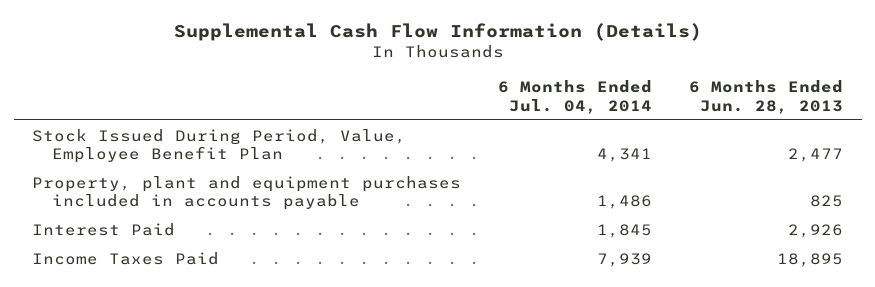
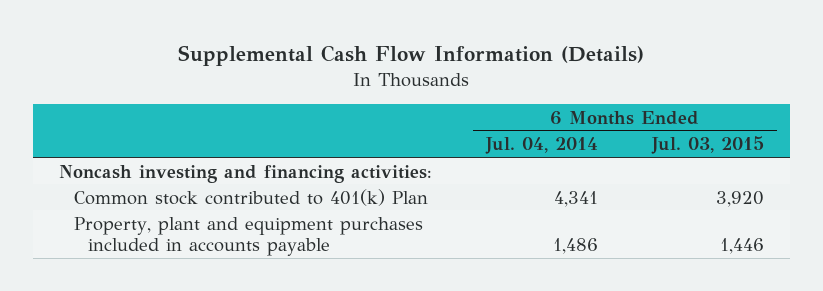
- | 6 Months Ended Jul. 04, 2014 | 6 Months Ended Jun. 28, 2013
+ | 6 Months Ended Jul. 04, 2014 | 6 Months Ended Jul. 03, 2015
- Stock Issued During Period, Value, Employee Benefit Plan | 4,341 | 2,477
+ Noncash investing and financing activities:
+ Common stock contributed to 401(k) Plan | 4,341 | 3,920
- Interest Paid | 1,845 | 2,926
- Income Taxes Paid | 7,939 | 18,895

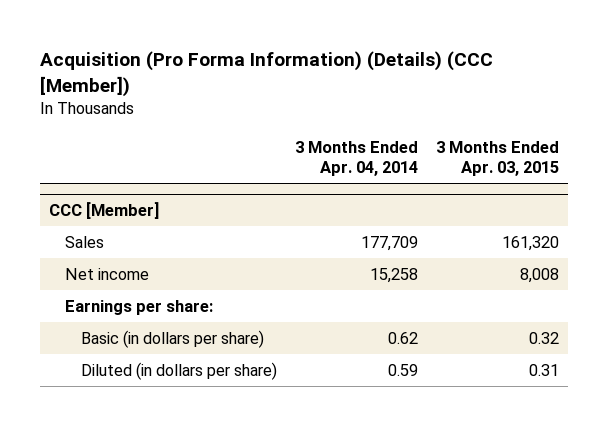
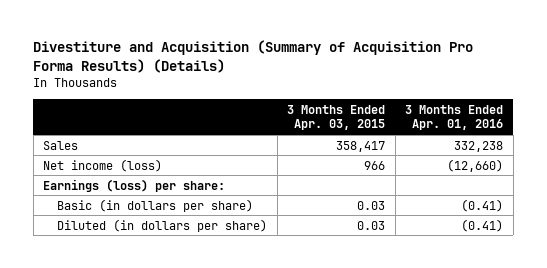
- Acquisition (Pro Forma Information) (Details) (CCC [Member])
+ Divestiture and Acquisition (Summary of Acquisition Pro Forma Results) (Details)
- | 3 Months Ended Apr. 04, 2014 | 3 Months Ended Apr. 03, 2015
+ | 3 Months Ended Apr. 03, 2015 | 3 Months Ended Apr. 01, 2016
- CCC [Member]
- Sales | 177,709 | 161,320
- Net income | 15,258 | 8,008
- Earnings per share:
- Basic (in dollars per share) | 0.62 | 0.32
- Diluted (in dollars per share) | 0.59 | 0.31
+ Sales | 358,417 | 332,238
+ Net income (loss) | 966 | (12,660)
+ Earnings (loss) per share:
+ Basic (in dollars per share) | 0.03 | (0.41)
+ Diluted (in dollars per share) | 0.03 | (0.41)

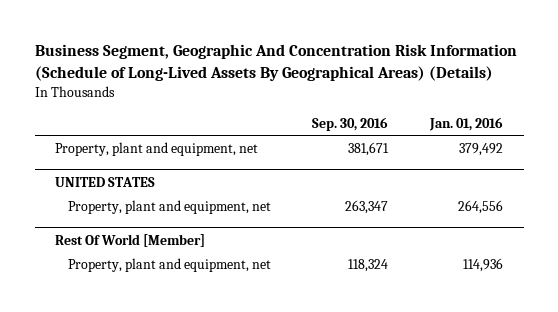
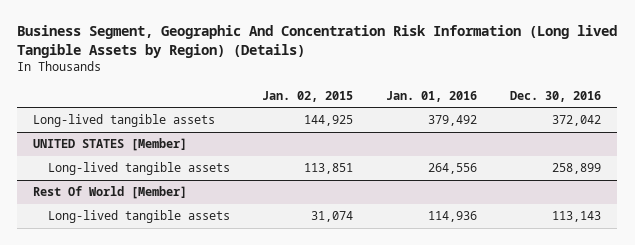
- Business Segment, Geographic And Concentration Risk Information (Schedule of Long-Lived Assets By Geographical Areas) (Details)
+ Business Segment, Geographic And Concentration Risk Information (Long lived Tangible Assets by Region) (Details)
- | Sep. 30, 2016 | Jan. 01, 2016
+ | Jan. 02, 2015 | Jan. 01, 2016 | Dec. 30, 2016
- Property, plant and equipment, net | 381,671 | 379,492
- UNITED STATES
- Property, plant and equipment, net | 263,347 | 264,556
+ Long-lived tangible assets | 144,925 | 379,492 | 372,042
+ UNITED STATES [Member]
+ Long-lived tangible assets | 113,851 | 264,556 | 258,899
@ Rest Of World [Member]
- Property, plant and equipment, net | 118,324 | 114,936
+ Long-lived tangible assets | 31,074 | 114,936 | 113,143

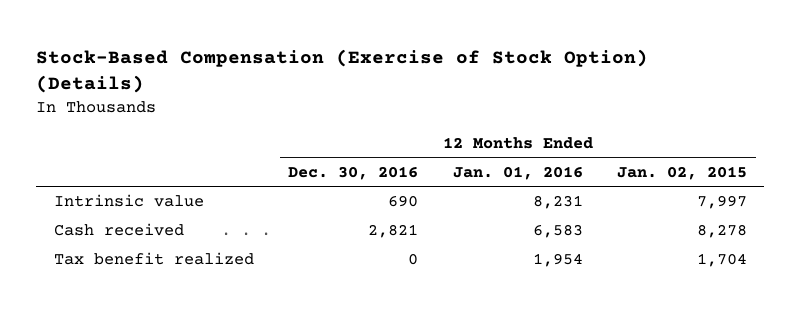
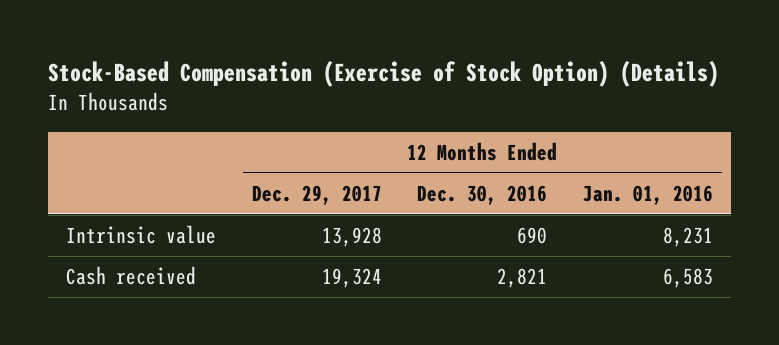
- | 12 Months Ended Dec. 30, 2016 | 12 Months Ended Jan. 01, 2016 | 12 Months Ended Jan. 02, 2015
+ | 12 Months Ended Dec. 29, 2017 | 12 Months Ended Dec. 30, 2016 | 12 Months Ended Jan. 01, 2016
- Tax benefit realized | 0 | 1,954 | 1,704

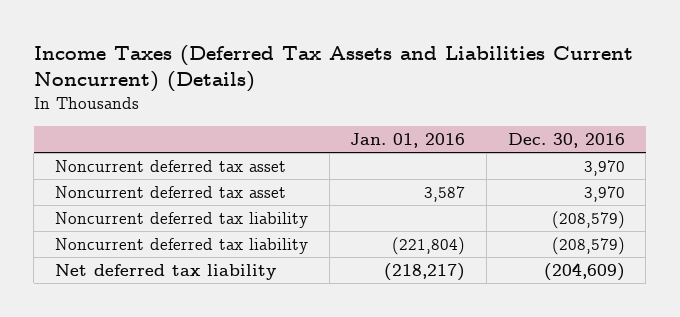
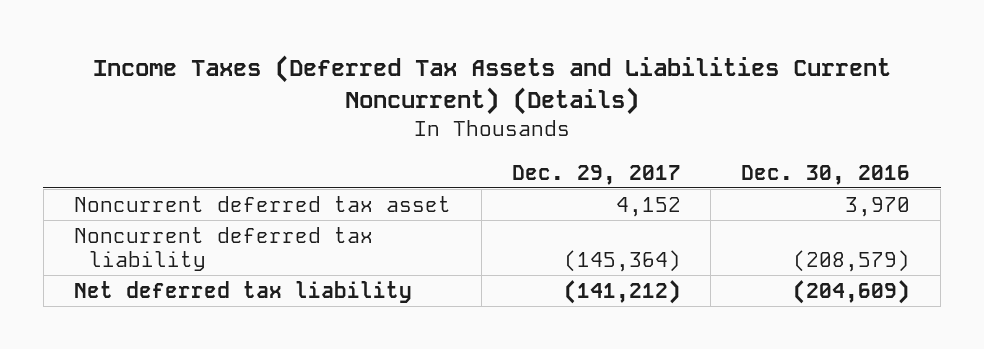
- | Jan. 01, 2016 | Dec. 30, 2016
+ | Dec. 29, 2017 | Dec. 30, 2016
- Noncurrent deferred tax asset | 3,587 | 3,970
- Noncurrent deferred tax liability | (221,804) | (208,579)

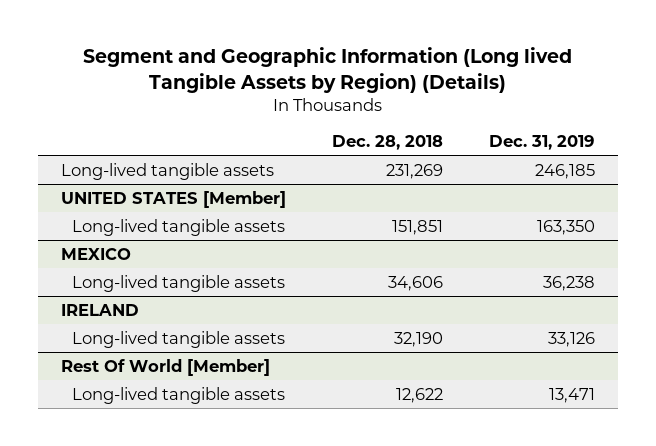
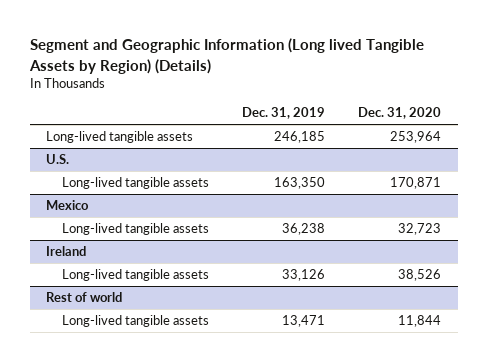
- | Dec. 28, 2018 | Dec. 31, 2019
+ | Dec. 31, 2019 | Dec. 31, 2020
- UNITED STATES [Member]
+ U.S.
- MEXICO
+ Mexico
- IRELAND
+ Ireland
- Rest Of World [Member]
+ Rest of world

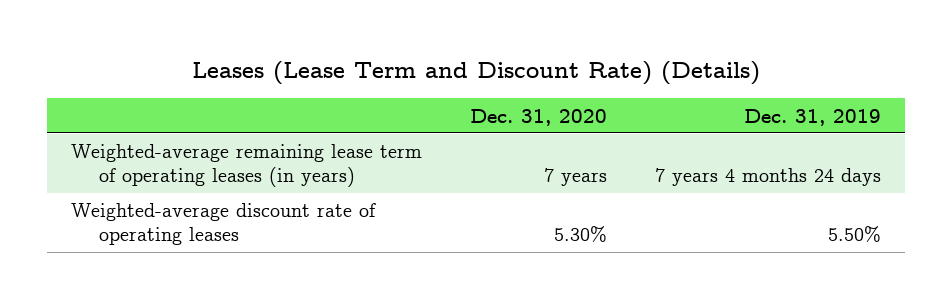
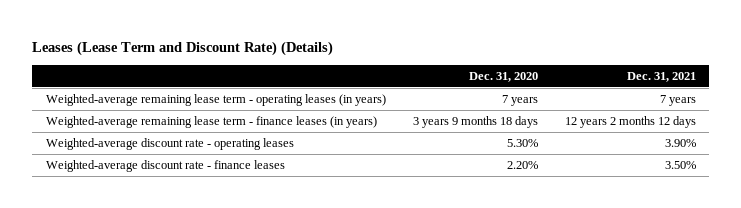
- | Dec. 31, 2020 | Dec. 31, 2019
+ | Dec. 31, 2020 | Dec. 31, 2021
- Weighted-average remaining lease term of operating leases (in years) | 7 years | 7 years 4 months 24 days
- Weighted-average discount rate of operating leases | 5.30% | 5.50%
+ Weighted-average remaining lease term - operating leases (in years) | 7 years | 7 years
+ Weighted-average remaining lease term - finance leases (in years) | 3 years 9 months 18 days | 12 years 2 months 12 days
+ Weighted-average discount rate - operating leases | 5.30% | 3.90%
+ Weighted-average discount rate - finance leases | 2.20% | 3.50%

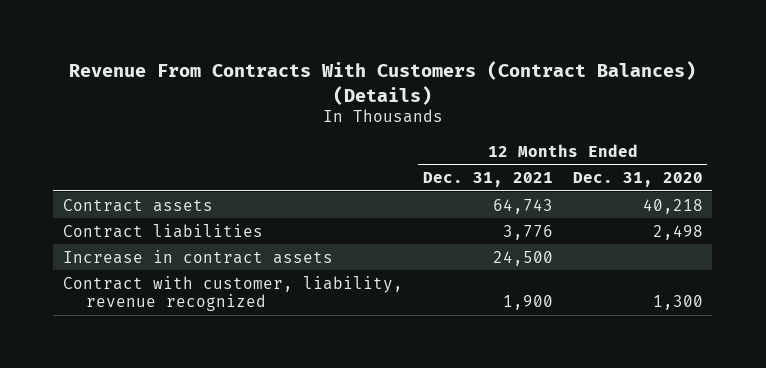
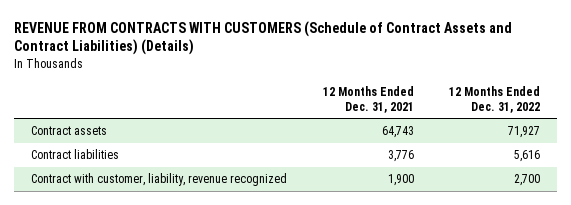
- Revenue From Contracts With Customers (Contract Balances) (Details)
+ REVENUE FROM CONTRACTS WITH CUSTOMERS (Schedule of Contract Assets and Contract Liabilities) (Details)
- | 12 Months Ended Dec. 31, 2021 | 12 Months Ended Dec. 31, 2020
+ | 12 Months Ended Dec. 31, 2021 | 12 Months Ended Dec. 31, 2022
- Increase in contract assets | 24,500 |

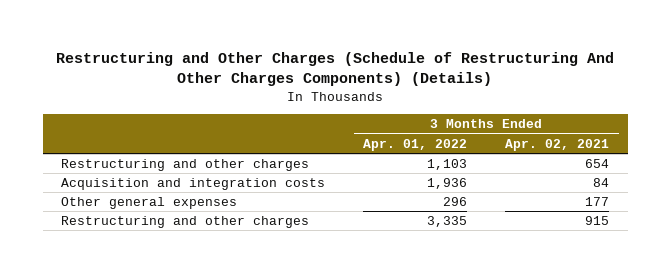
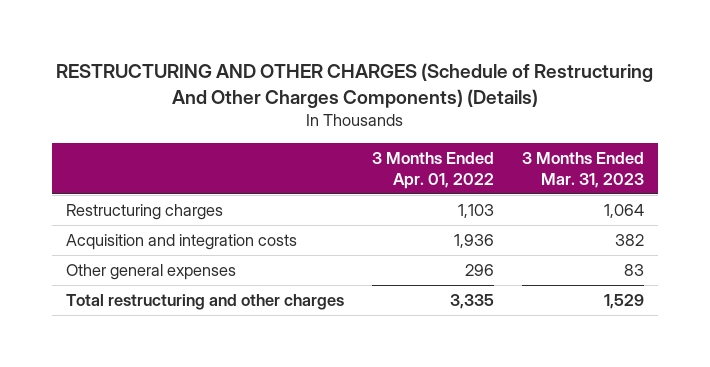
- Restructuring and Other Charges (Schedule of Restructuring And Other Charges Components) (Details)
+ RESTRUCTURING AND OTHER CHARGES (Schedule of Restructuring And Other Charges Components) (Details)
- | 3 Months Ended Apr. 01, 2022 | 3 Months Ended Apr. 02, 2021
+ | 3 Months Ended Apr. 01, 2022 | 3 Months Ended Mar. 31, 2023
- Restructuring and other charges | 1,103 | 654
+ Restructuring charges | 1,103 | 1,064
- Restructuring and other charges | 3,335 | 915
+ Total restructuring and other charges | 3,335 | 1,529

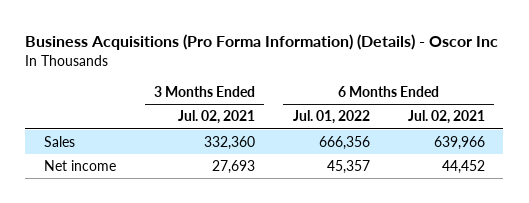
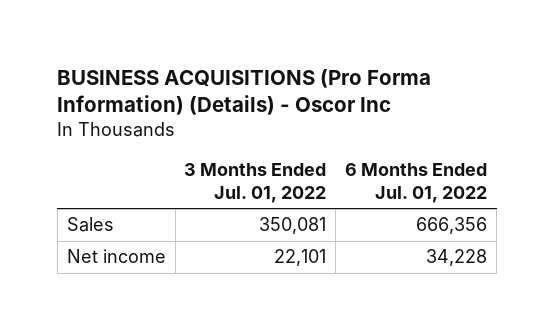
- Business Acquisitions (Pro Forma Information) (Details) - Oscor Inc
+ BUSINESS ACQUISITIONS (Pro Forma Information) (Details) - Oscor Inc
- | 3 Months Ended Jul. 02, 2021 | 6 Months Ended Jul. 01, 2022 | 6 Months Ended Jul. 02, 2021
+ | 3 Months Ended Jul. 01, 2022 | 6 Months Ended Jul. 01, 2022
- Net income | 27,693 | 45,357 | 44,452
+ Net income | 22,101 | 34,228

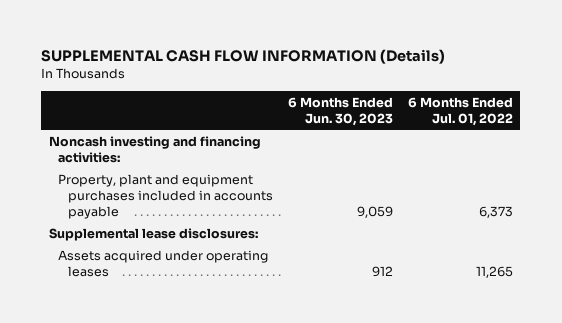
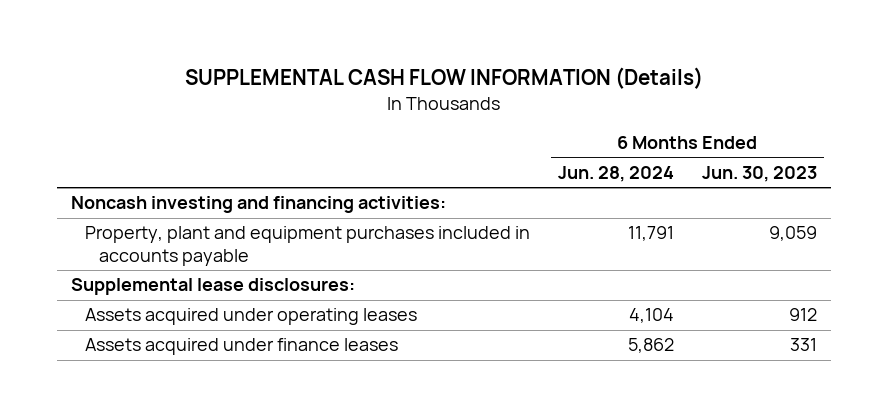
- | 6 Months Ended Jun. 30, 2023 | 6 Months Ended Jul. 01, 2022
+ | 6 Months Ended Jun. 28, 2024 | 6 Months Ended Jun. 30, 2023
+ Assets acquired under finance leases | 5,862 | 331

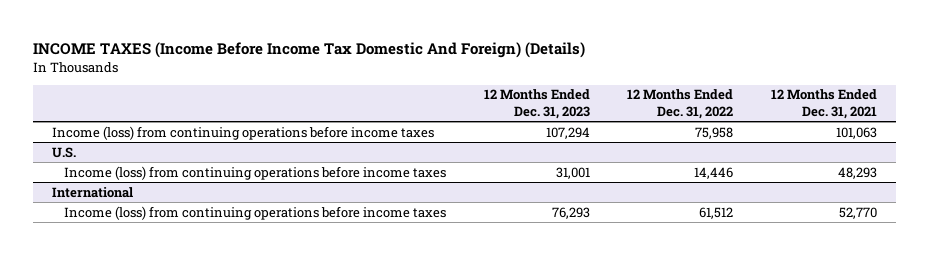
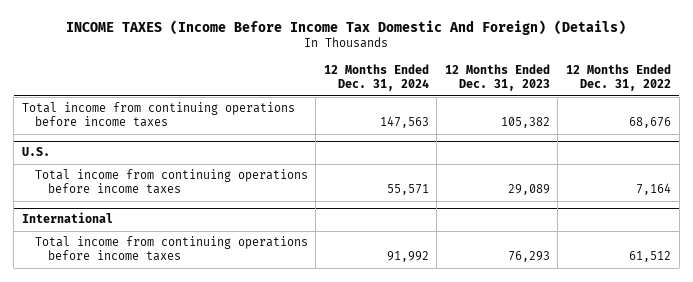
- | 12 Months Ended Dec. 31, 2023 | 12 Months Ended Dec. 31, 2022 | 12 Months Ended Dec. 31, 2021
+ | 12 Months Ended Dec. 31, 2024 | 12 Months Ended Dec. 31, 2023 | 12 Months Ended Dec. 31, 2022
- Income (loss) from continuing operations before income taxes | 107,294 | 75,958 | 101,063
+ Total income from continuing operations before income taxes | 147,563 | 105,382 | 68,676
@ U.S.
- Income (loss) from continuing operations before income taxes | 31,001 | 14,446 | 48,293
+ Total income from continuing operations before income taxes | 55,571 | 29,089 | 7,164
@ International
- Income (loss) from continuing operations before income taxes | 76,293 | 61,512 | 52,770
+ Total income from continuing operations before income taxes | 91,992 | 76,293 | 61,512

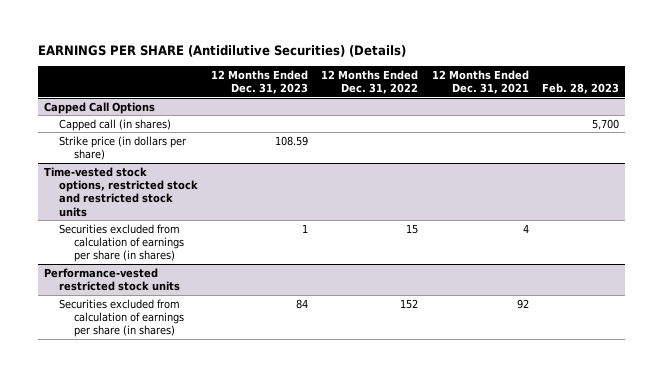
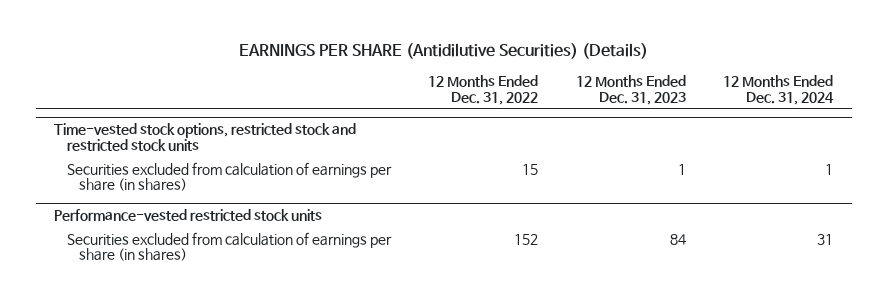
- | 12 Months Ended Dec. 31, 2023 | 12 Months Ended Dec. 31, 2022 | 12 Months Ended Dec. 31, 2021 | Feb. 28, 2023
+ | 12 Months Ended Dec. 31, 2022 | 12 Months Ended Dec. 31, 2023 | 12 Months Ended Dec. 31, 2024
- Capped Call Options
- Capped call (in shares) | | | | 5,700
- Strike price (in dollars per share) | 108.59 | | |

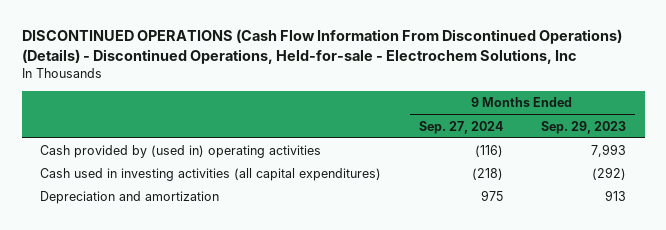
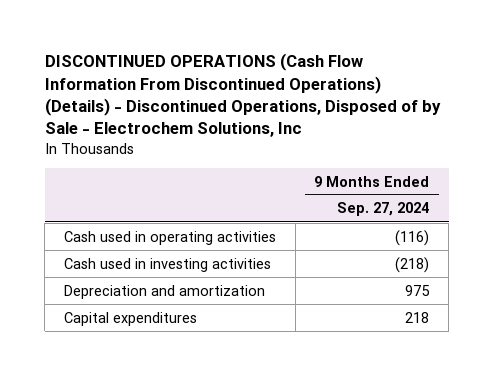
- DISCONTINUED OPERATIONS (Cash Flow Information From Discontinued Operations) (Details) - Discontinued Operations, Held-for-sale - Electrochem Solutions, Inc
+ DISCONTINUED OPERATIONS (Cash Flow Information From Discontinued Operations) (Details) - Discontinued Operations, Disposed of by Sale - Electrochem Solutions, Inc
- | 9 Months Ended Sep. 27, 2024 | 9 Months Ended Sep. 29, 2023
+ | 9 Months Ended Sep. 27, 2024
- Cash provided by (used in) operating activities | (116) | 7,993
- Cash used in investing activities (all capital expenditures) | (218) | (292)
+ Cash used in operating activities | (116)
+ Cash used in investing activities | (218)
+ Capital expenditures | 218

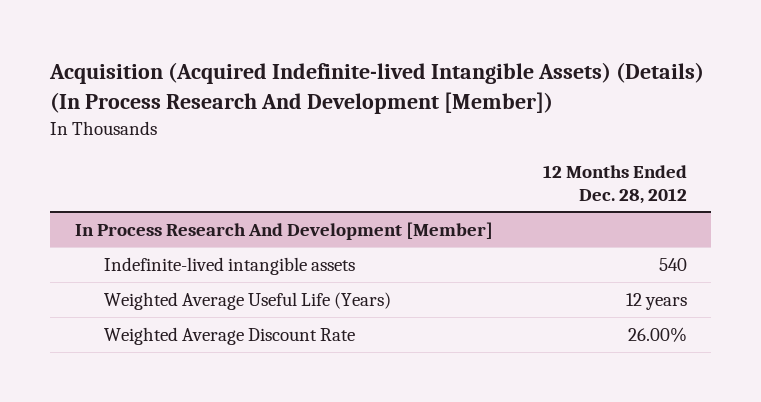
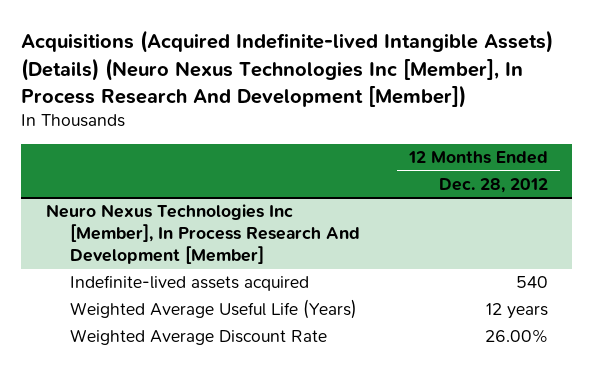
- Acquisition (Acquired Indefinite-lived Intangible Assets) (Details) (In Process Research And Development [Member])
+ Acquisitions (Acquired Indefinite-lived Intangible Assets) (Details) (Neuro Nexus Technologies Inc [Member], In Process Research And Development [Member])
- In Process Research And Development [Member]
- Indefinite-lived intangible assets | 540
+ Neuro Nexus Technologies Inc [Member], In Process Research And Development [Member]
+ Indefinite-lived assets acquired | 540

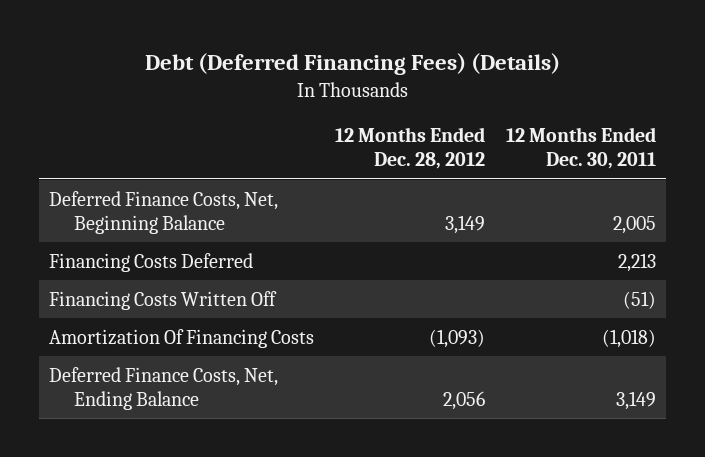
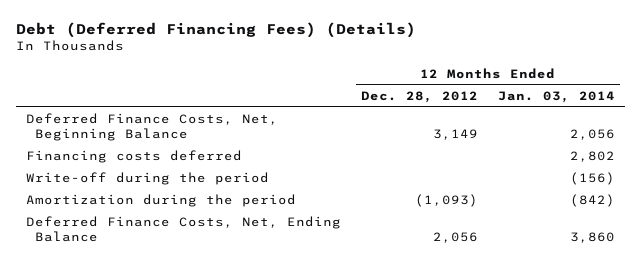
- | 12 Months Ended Dec. 28, 2012 | 12 Months Ended Dec. 30, 2011
+ | 12 Months Ended Dec. 28, 2012 | 12 Months Ended Jan. 03, 2014
- Financing Costs Deferred | | 2,213
- Financing Costs Written Off | | (51)
- Amortization Of Financing Costs | (1,093) | (1,018)
+ Financing costs deferred | | 2,802
+ Write-off during the period | | (156)
+ Amortization during the period | (1,093) | (842)

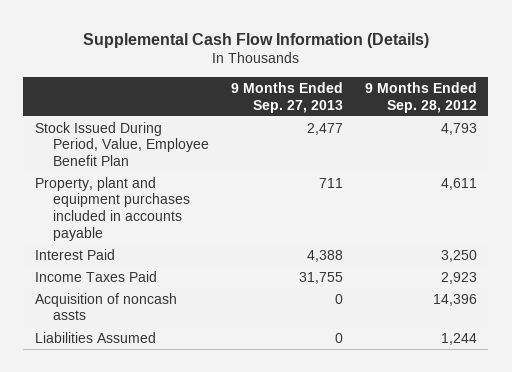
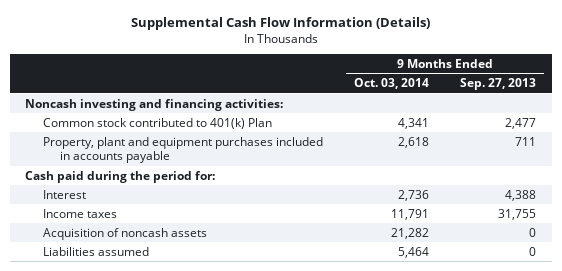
- | 9 Months Ended Sep. 27, 2013 | 9 Months Ended Sep. 28, 2012
+ | 9 Months Ended Oct. 03, 2014 | 9 Months Ended Sep. 27, 2013
- Stock Issued During Period, Value, Employee Benefit Plan | 2,477 | 4,793
+ Noncash investing and financing activities:
+ Common stock contributed to 401(k) Plan | 4,341 | 2,477
- Interest Paid | 4,388 | 3,250
- Income Taxes Paid | 31,755 | 2,923
- Acquisition of noncash assts | 0 | 14,396
- Liabilities Assumed | 0 | 1,244
+ Cash paid during the period for:
+ Interest | 2,736 | 4,388
+ Income taxes | 11,791 | 31,755
+ Acquisition of noncash assets | 21,282 | 0
+ Liabilities assumed | 5,464 | 0

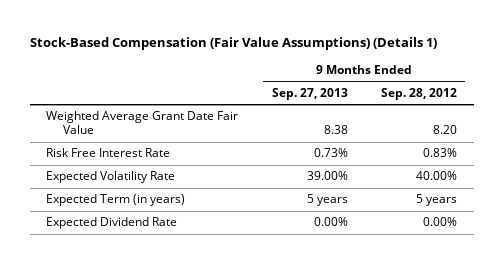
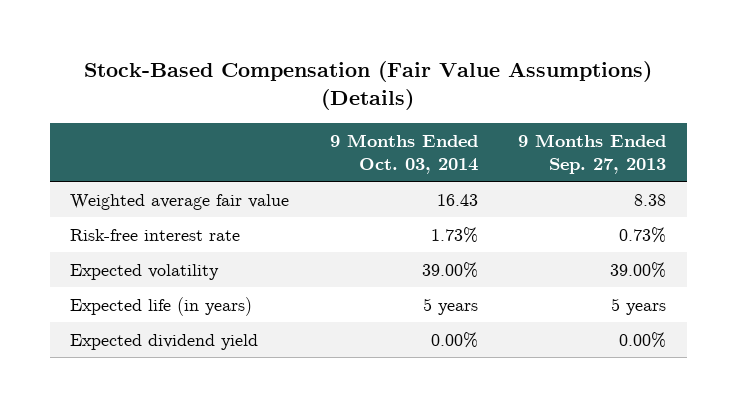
- Stock-Based Compensation (Fair Value Assumptions) (Details 1)
+ Stock-Based Compensation (Fair Value Assumptions) (Details)
- | 9 Months Ended Sep. 27, 2013 | 9 Months Ended Sep. 28, 2012
+ | 9 Months Ended Oct. 03, 2014 | 9 Months Ended Sep. 27, 2013
- Weighted Average Grant Date Fair Value | 8.38 | 8.20
- Risk Free Interest Rate | 0.73% | 0.83%
- Expected Volatility Rate | 39.00% | 40.00%
- Expected Term (in years) | 5 years | 5 years
- Expected Dividend Rate | 0.00% | 0.00%
+ Weighted average fair value | 16.43 | 8.38
+ Risk-free interest rate | 1.73% | 0.73%
+ Expected volatility | 39.00% | 39.00%
+ Expected life (in years) | 5 years | 5 years
+ Expected dividend yield | 0.00% | 0.00%

